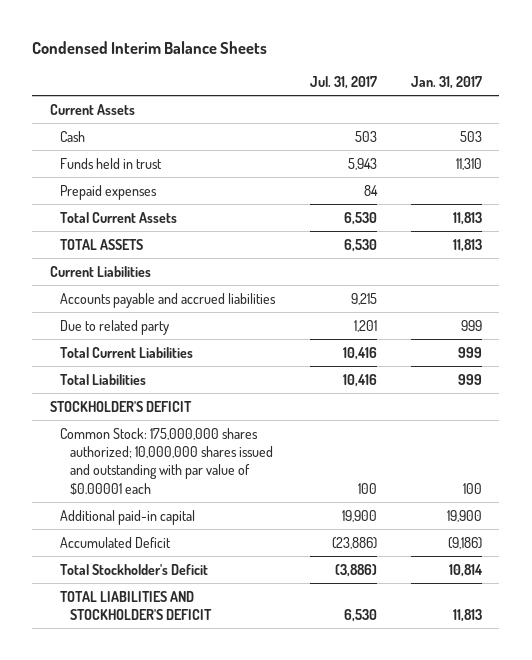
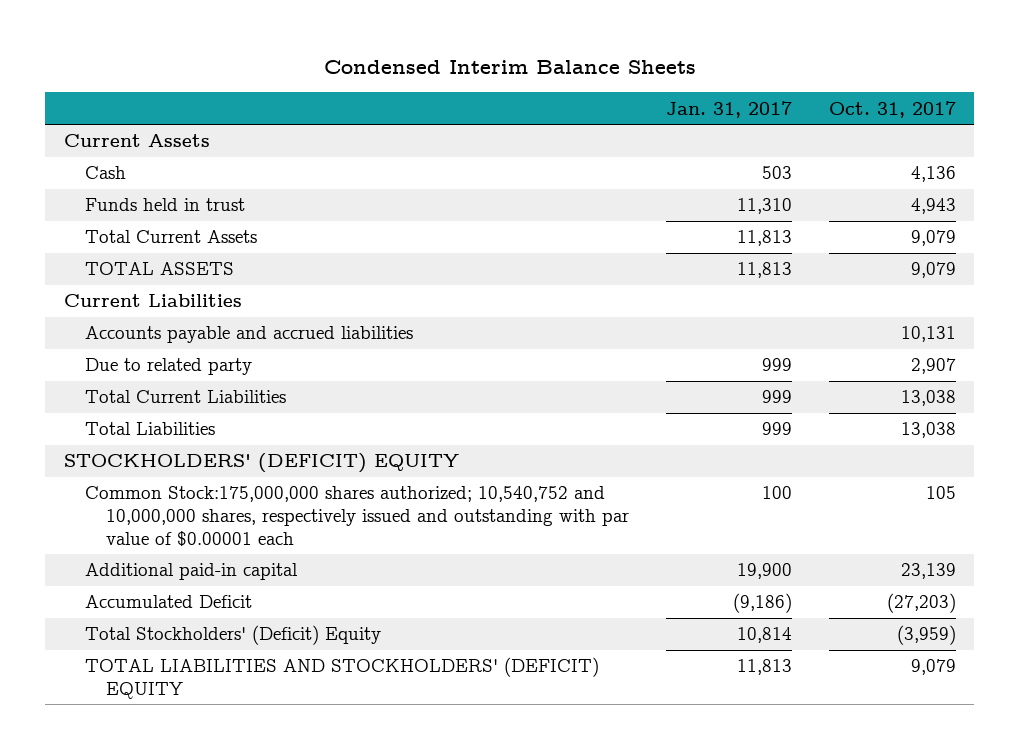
- | Jul. 31, 2017 | Jan. 31, 2017
+ | Jan. 31, 2017 | Oct. 31, 2017
- Prepaid expenses | 84 |
- STOCKHOLDER'S DEFICIT
- Common Stock: 175,000,000 shares authorized; 10,000,000 shares issued and outstanding with par value of $0.00001 each | 100 | 100
+ STOCKHOLDERS' (DEFICIT) EQUITY
+ Common Stock:175,000,000 shares authorized; 10,540,752 and 10,000,000 shares, respectively issued and outstanding with par value of $0.00001 each | 100 | 105
- Total Stockholder's Deficit | (3,886) | 10,814
- TOTAL LIABILITIES AND STOCKHOLDER'S DEFICIT | 6,530 | 11,813
+ Total Stockholders' (Deficit) Equity | 10,814 | (3,959)
+ TOTAL LIABILITIES AND STOCKHOLDERS' (DEFICIT) EQUITY | 11,813 | 9,079

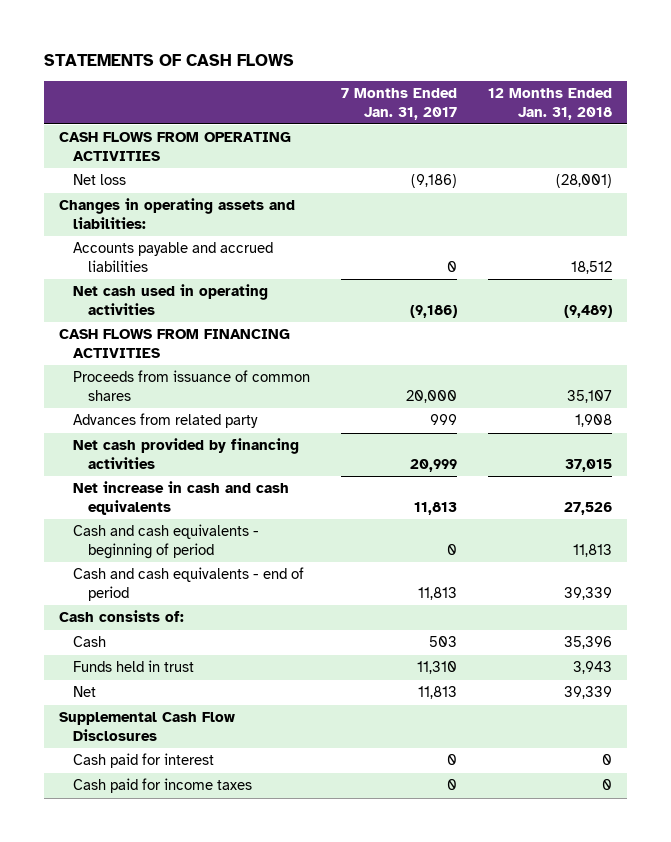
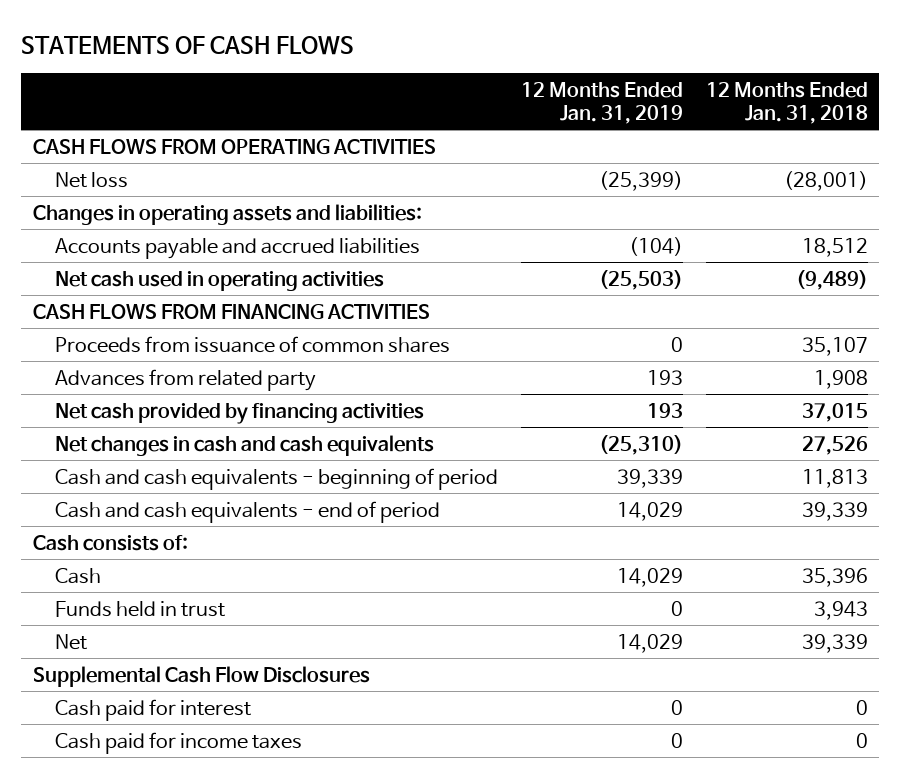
- | 7 Months Ended Jan. 31, 2017 | 12 Months Ended Jan. 31, 2018
+ | 12 Months Ended Jan. 31, 2019 | 12 Months Ended Jan. 31, 2018
- Net increase in cash and cash equivalents | 11,813 | 27,526
+ Net changes in cash and cash equivalents | (25,310) | 27,526

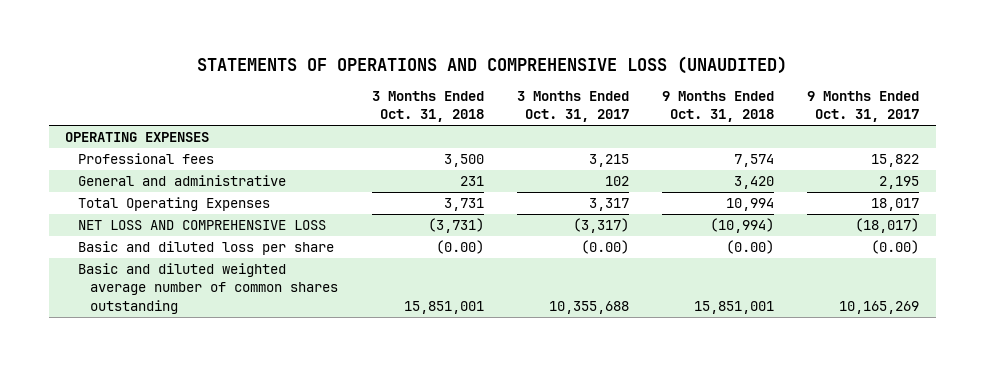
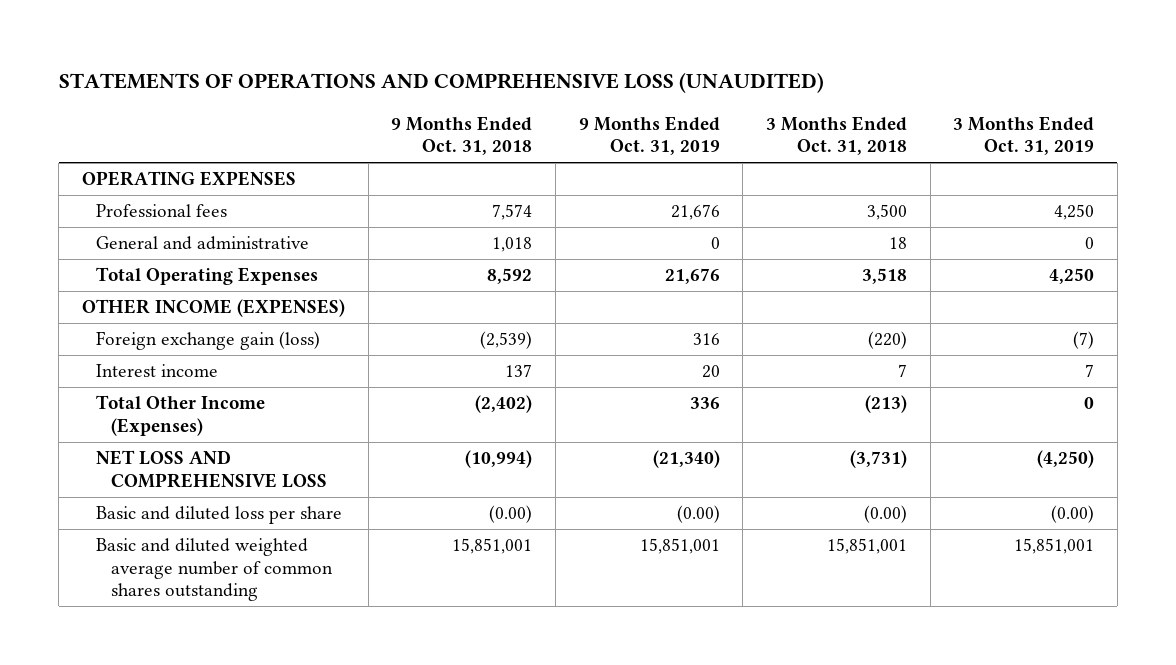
- | 3 Months Ended Oct. 31, 2018 | 3 Months Ended Oct. 31, 2017 | 9 Months Ended Oct. 31, 2018 | 9 Months Ended Oct. 31, 2017
+ | 9 Months Ended Oct. 31, 2018 | 9 Months Ended Oct. 31, 2019 | 3 Months Ended Oct. 31, 2018 | 3 Months Ended Oct. 31, 2019
- General and administrative | 231 | 102 | 3,420 | 2,195
- Total Operating Expenses | 3,731 | 3,317 | 10,994 | 18,017
+ General and administrative | 1,018 | 0 | 18 | 0
+ Total Operating Expenses | 8,592 | 21,676 | 3,518 | 4,250
+ OTHER INCOME (EXPENSES)
+ Foreign exchange gain (loss) | (2,539) | 316 | (220) | (7)
+ Interest income | 137 | 20 | 7 | 7
+ Total Other Income (Expenses) | (2,402) | 336 | (213) | 0

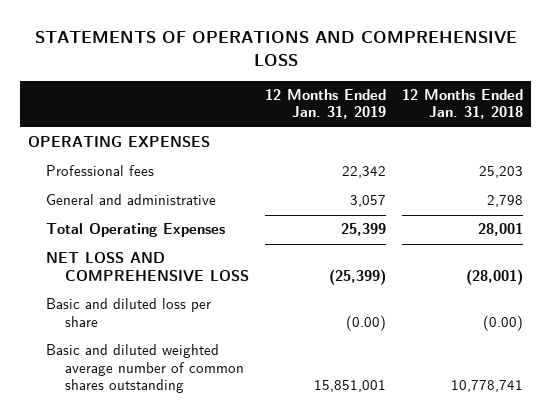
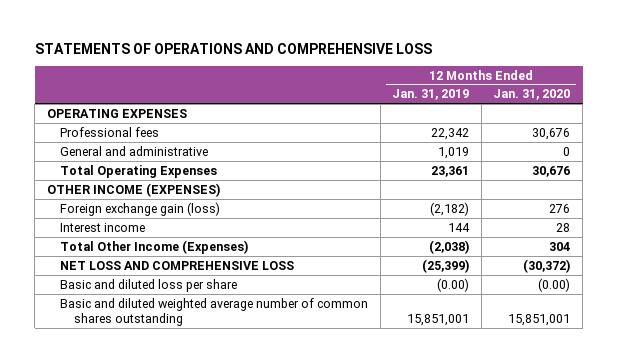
- | 12 Months Ended Jan. 31, 2019 | 12 Months Ended Jan. 31, 2018
+ | 12 Months Ended Jan. 31, 2019 | 12 Months Ended Jan. 31, 2020
- General and administrative | 3,057 | 2,798
- Total Operating Expenses | 25,399 | 28,001
+ General and administrative | 1,019 | 0
+ Total Operating Expenses | 23,361 | 30,676
+ OTHER INCOME (EXPENSES)
+ Foreign exchange gain (loss) | (2,182) | 276
+ Interest income | 144 | 28
+ Total Other Income (Expenses) | (2,038) | 304

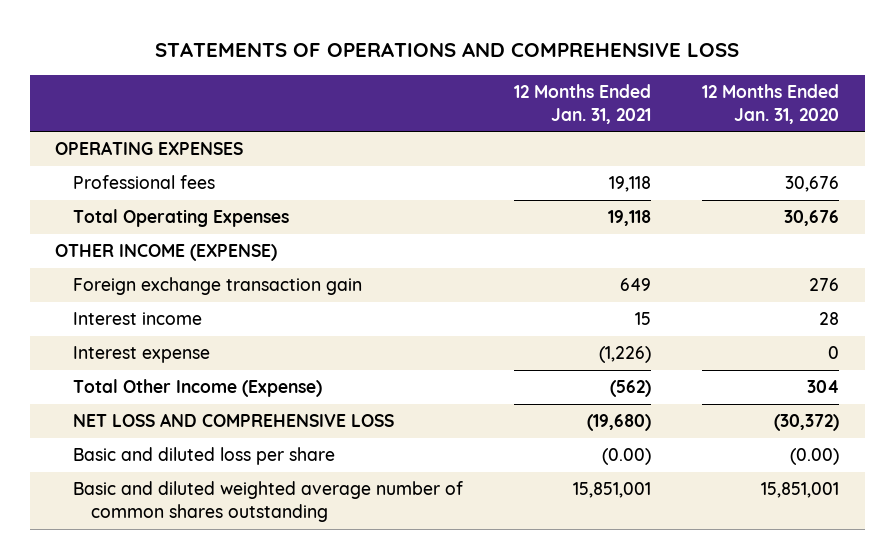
- | 12 Months Ended Jan. 31, 2019 | 12 Months Ended Jan. 31, 2020
+ | 12 Months Ended Jan. 31, 2021 | 12 Months Ended Jan. 31, 2020
- General and administrative | 1,019 | 0
- OTHER INCOME (EXPENSES)
- Foreign exchange gain (loss) | (2,182) | 276
+ OTHER INCOME (EXPENSE)
+ Foreign exchange transaction gain | 649 | 276
- Total Other Income (Expenses) | (2,038) | 304
+ Interest expense | (1,226) | 0
+ Total Other Income (Expense) | (562) | 304

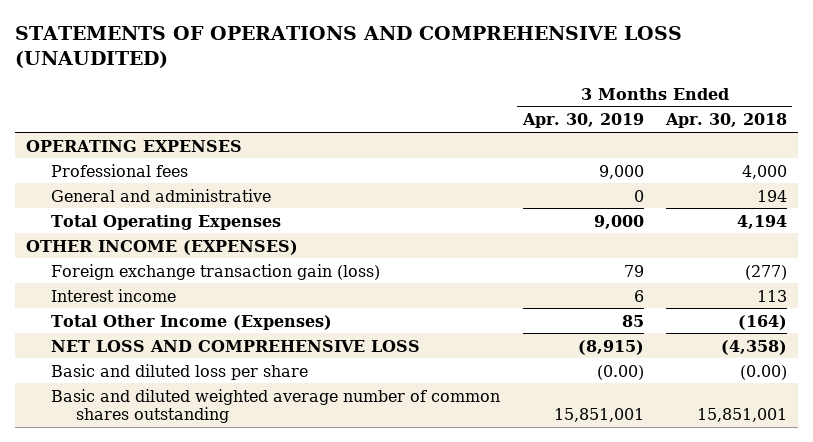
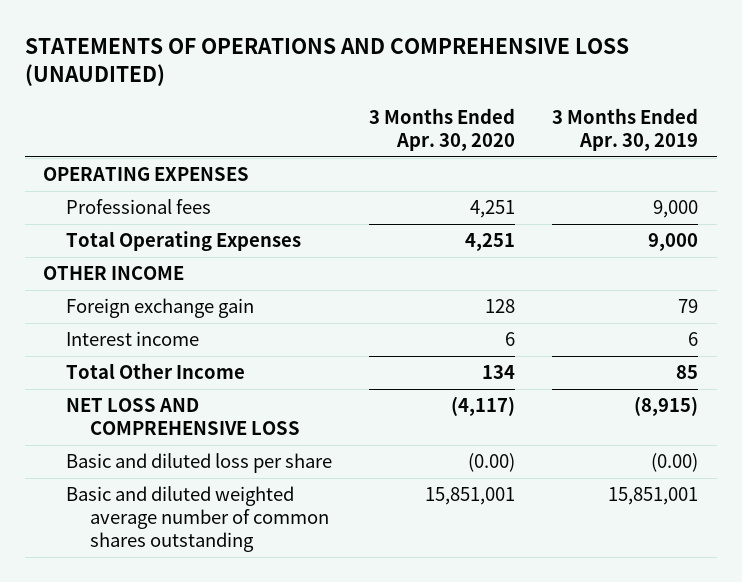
- | 3 Months Ended Apr. 30, 2019 | 3 Months Ended Apr. 30, 2018
+ | 3 Months Ended Apr. 30, 2020 | 3 Months Ended Apr. 30, 2019
- General and administrative | 0 | 194
- OTHER INCOME (EXPENSES)
- Foreign exchange transaction gain (loss) | 79 | (277)
+ OTHER INCOME
+ Foreign exchange gain | 128 | 79
- Total Other Income (Expenses) | 85 | (164)
+ Total Other Income | 134 | 85

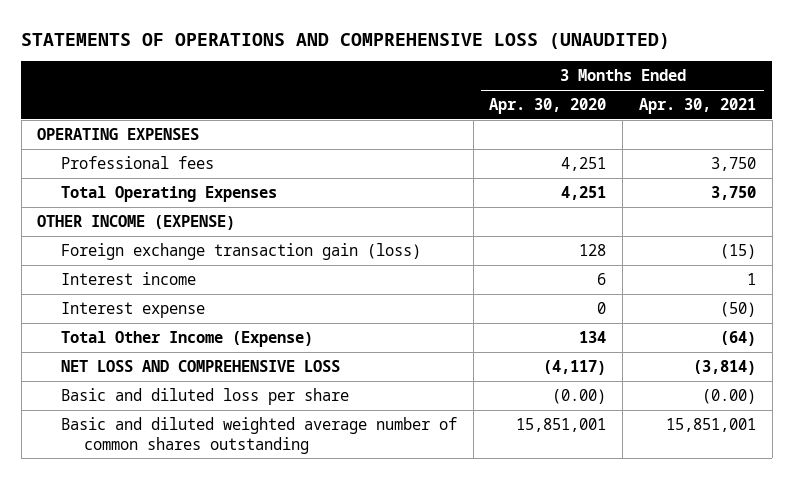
- | 3 Months Ended Apr. 30, 2020 | 3 Months Ended Apr. 30, 2019
+ | 3 Months Ended Apr. 30, 2020 | 3 Months Ended Apr. 30, 2021
- OTHER INCOME
- Foreign exchange gain | 128 | 79
+ OTHER INCOME (EXPENSE)
+ Foreign exchange transaction gain (loss) | 128 | (15)
- Total Other Income | 134 | 85
+ Interest expense | 0 | (50)
+ Total Other Income (Expense) | 134 | (64)

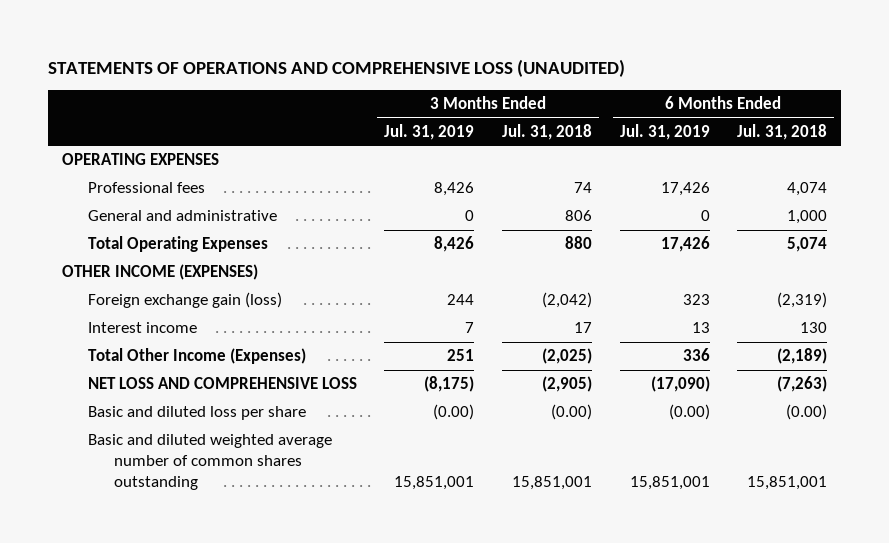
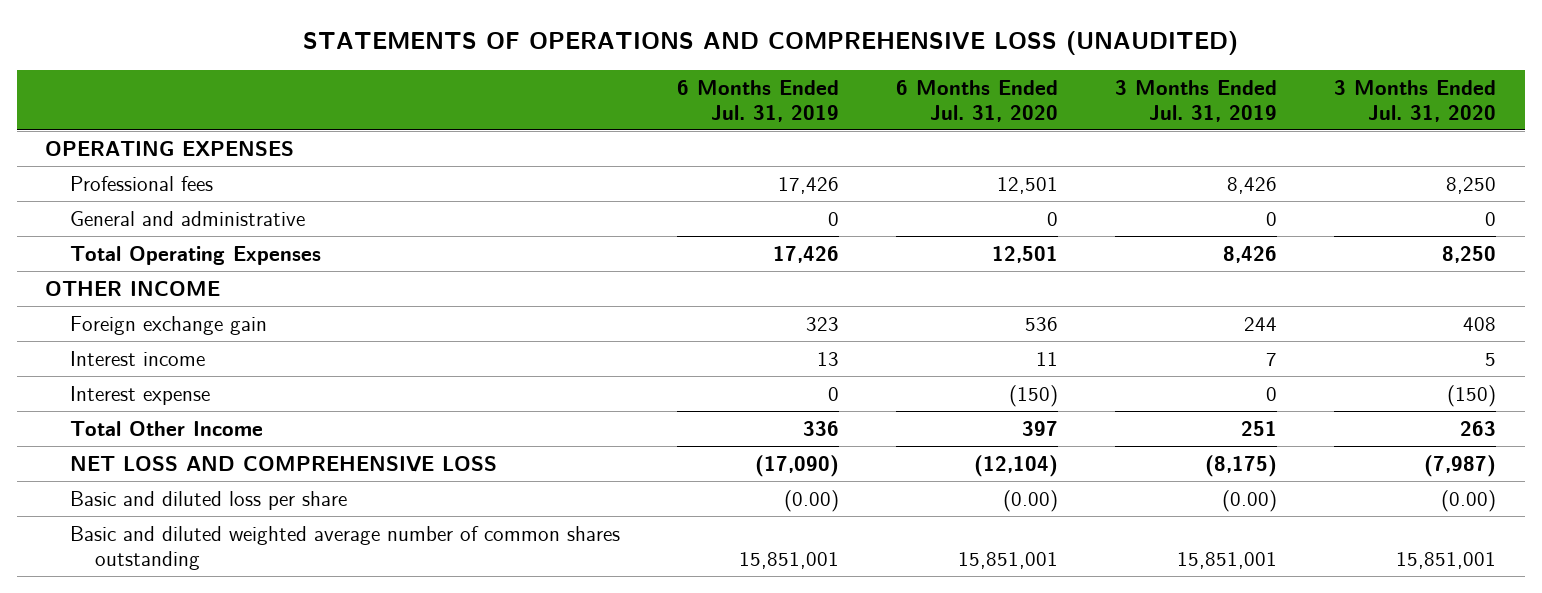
- | 3 Months Ended Jul. 31, 2019 | 3 Months Ended Jul. 31, 2018 | 6 Months Ended Jul. 31, 2019 | 6 Months Ended Jul. 31, 2018
+ | 6 Months Ended Jul. 31, 2019 | 6 Months Ended Jul. 31, 2020 | 3 Months Ended Jul. 31, 2019 | 3 Months Ended Jul. 31, 2020
- OTHER INCOME (EXPENSES)
- Foreign exchange gain (loss) | 244 | (2,042) | 323 | (2,319)
+ OTHER INCOME
+ Foreign exchange gain | 323 | 536 | 244 | 408
- Total Other Income (Expenses) | 251 | (2,025) | 336 | (2,189)
+ Interest expense | 0 | (150) | 0 | (150)
+ Total Other Income | 336 | 397 | 251 | 263

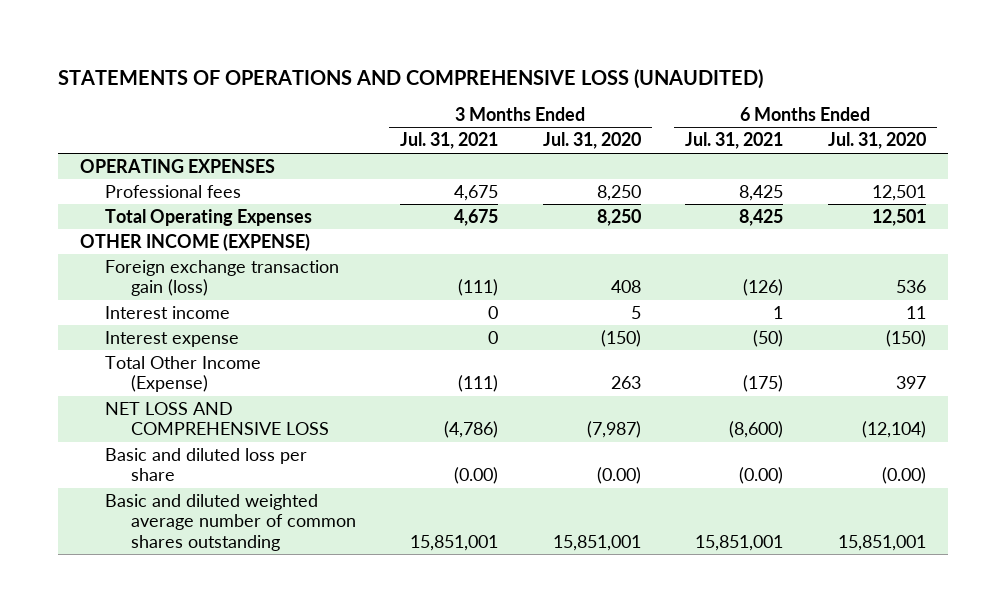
- | 6 Months Ended Jul. 31, 2019 | 6 Months Ended Jul. 31, 2020 | 3 Months Ended Jul. 31, 2019 | 3 Months Ended Jul. 31, 2020
+ | 3 Months Ended Jul. 31, 2021 | 3 Months Ended Jul. 31, 2020 | 6 Months Ended Jul. 31, 2021 | 6 Months Ended Jul. 31, 2020
- General and administrative | 0 | 0 | 0 | 0
- OTHER INCOME
- Foreign exchange gain | 323 | 536 | 244 | 408
+ OTHER INCOME (EXPENSE)
+ Foreign exchange transaction gain (loss) | (111) | 408 | (126) | 536
- Total Other Income | 336 | 397 | 251 | 263
+ Total Other Income (Expense) | (111) | 263 | (175) | 397

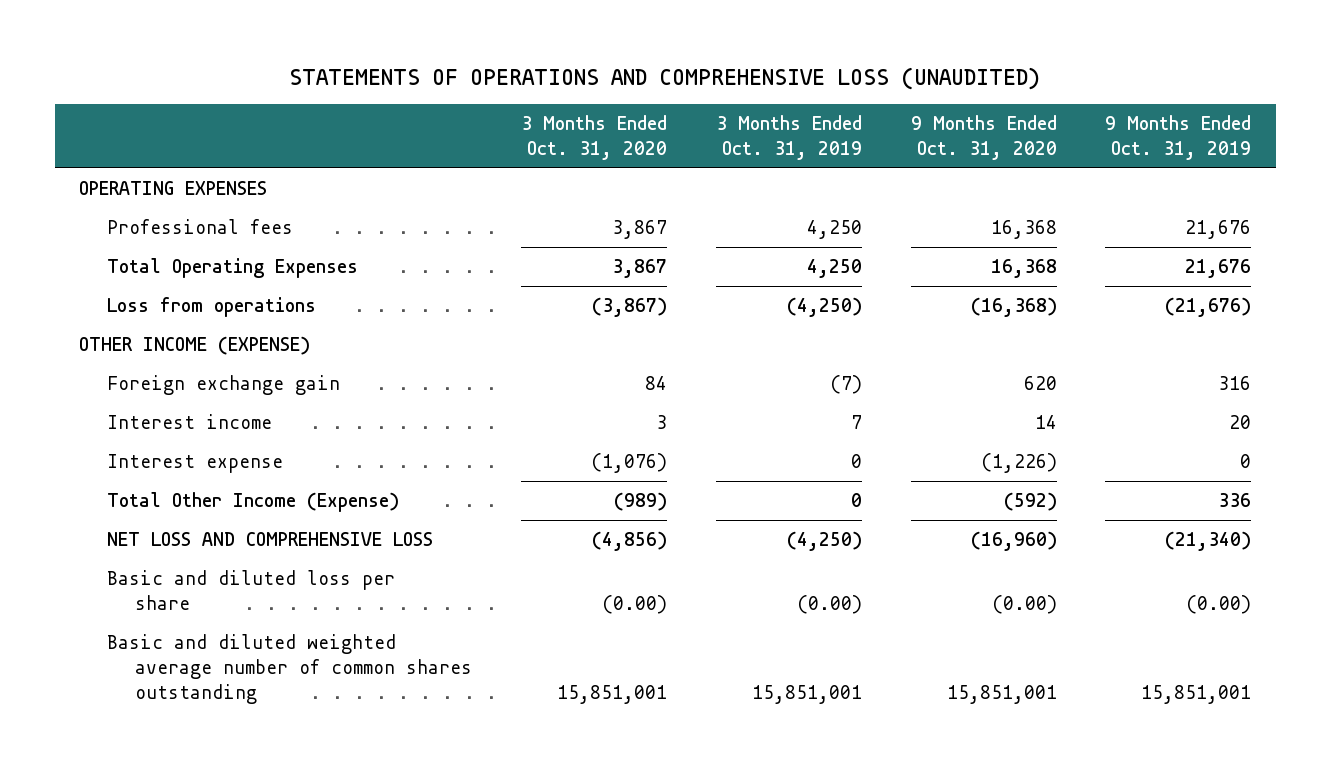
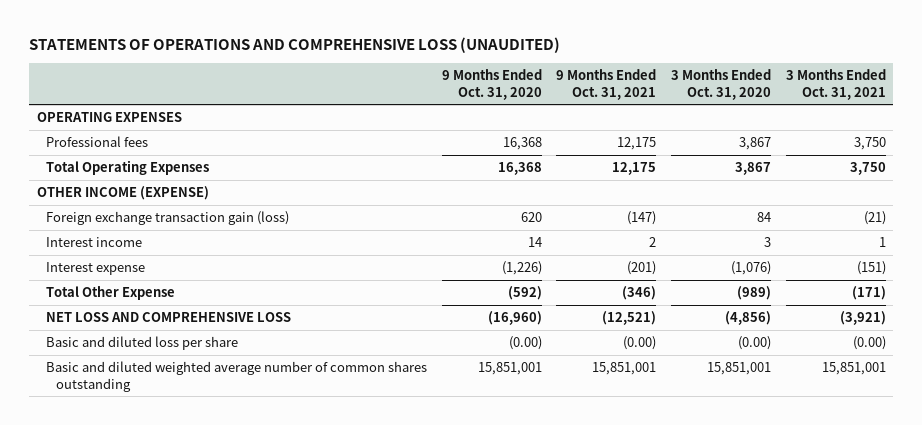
- | 3 Months Ended Oct. 31, 2020 | 3 Months Ended Oct. 31, 2019 | 9 Months Ended Oct. 31, 2020 | 9 Months Ended Oct. 31, 2019
+ | 9 Months Ended Oct. 31, 2020 | 9 Months Ended Oct. 31, 2021 | 3 Months Ended Oct. 31, 2020 | 3 Months Ended Oct. 31, 2021
- Loss from operations | (3,867) | (4,250) | (16,368) | (21,676)
- Foreign exchange gain | 84 | (7) | 620 | 316
+ Foreign exchange transaction gain (loss) | 620 | (147) | 84 | (21)
- Total Other Income (Expense) | (989) | 0 | (592) | 336
+ Total Other Expense | (592) | (346) | (989) | (171)

